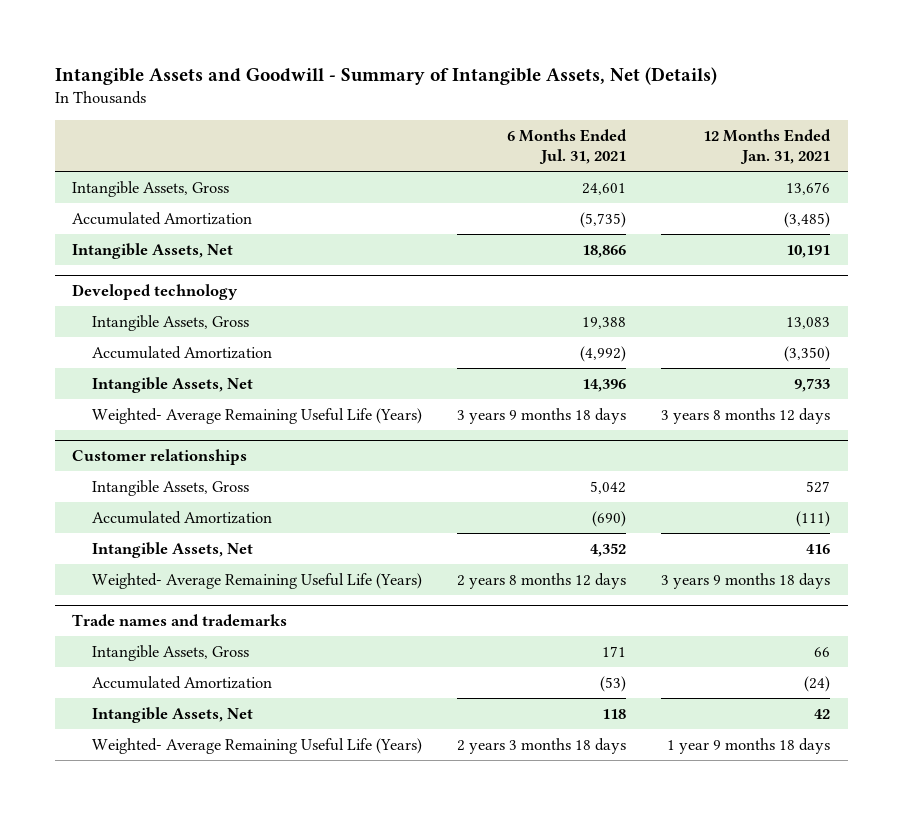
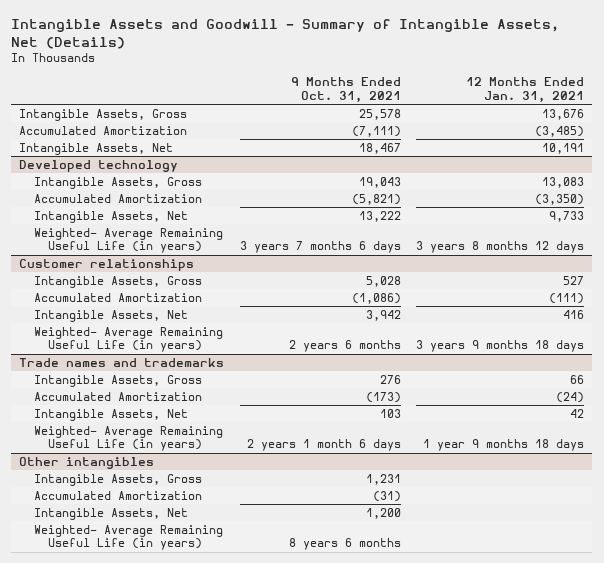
- | 6 Months Ended Jul. 31, 2021 | 12 Months Ended Jan. 31, 2021
+ | 9 Months Ended Oct. 31, 2021 | 12 Months Ended Jan. 31, 2021
@ Developed technology
- Weighted- Average Remaining Useful Life (Years) | 3 years 9 months 18 days | 3 years 8 months 12 days
+ Weighted- Average Remaining Useful Life (in years) | 3 years 7 months 6 days | 3 years 8 months 12 days
@ Customer relationships
- Weighted- Average Remaining Useful Life (Years) | 2 years 8 months 12 days | 3 years 9 months 18 days
+ Weighted- Average Remaining Useful Life (in years) | 2 years 6 months | 3 years 9 months 18 days
@ Trade names and trademarks
- Weighted- Average Remaining Useful Life (Years) | 2 years 3 months 18 days | 1 year 9 months 18 days
+ Weighted- Average Remaining Useful Life (in years) | 2 years 1 month 6 days | 1 year 9 months 18 days
+ Other intangibles
+ Intangible Assets, Gross | 1,231 |
+ Accumulated Amortization | (31) |
+ Intangible Assets, Net | 1,200 |
+ Weighted- Average Remaining Useful Life (in years) | 8 years 6 months |

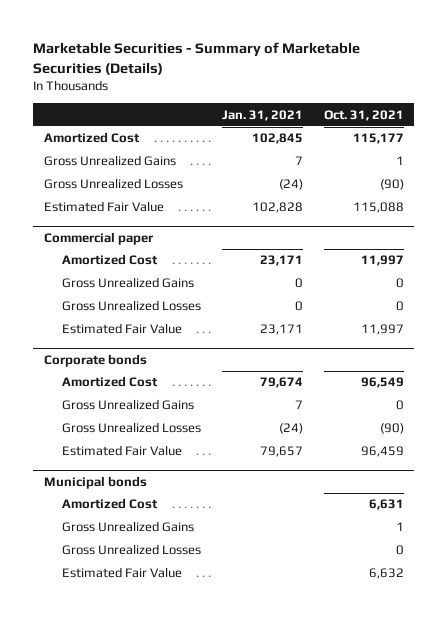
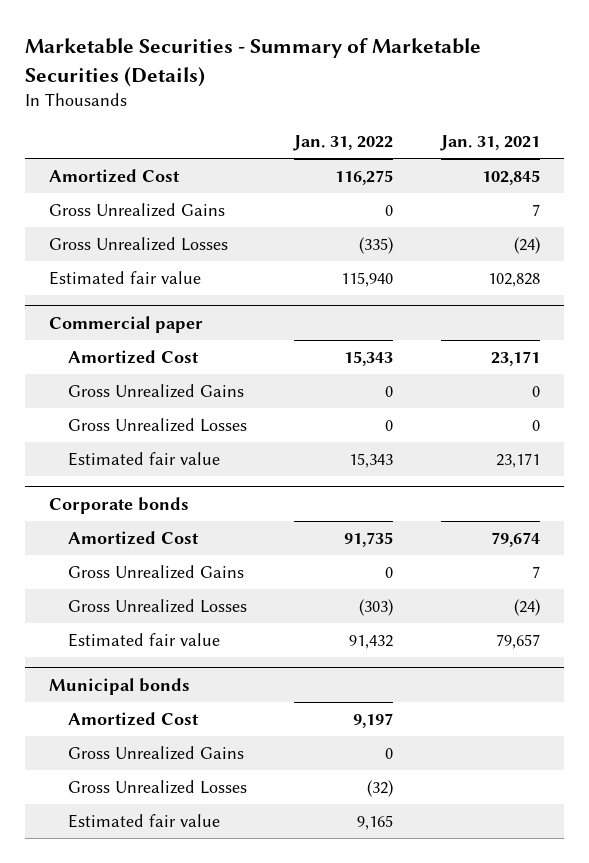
- | Jan. 31, 2021 | Oct. 31, 2021
+ | Jan. 31, 2022 | Jan. 31, 2021
- Estimated Fair Value | 102,828 | 115,088
+ Estimated fair value | 115,940 | 102,828
@ Commercial paper
- Estimated Fair Value | 23,171 | 11,997
+ Estimated fair value | 15,343 | 23,171
@ Corporate bonds
- Estimated Fair Value | 79,657 | 96,459
+ Estimated fair value | 91,432 | 79,657
@ Municipal bonds
- Estimated Fair Value | | 6,632
+ Estimated fair value | 9,165 |

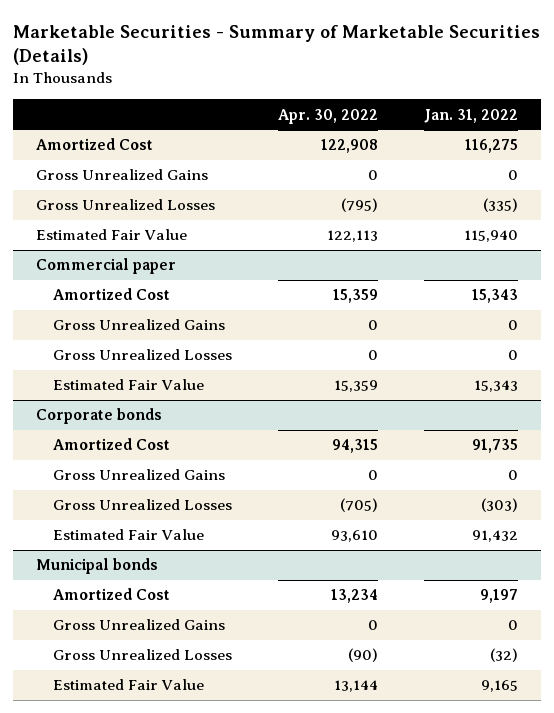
- | Jan. 31, 2022 | Jan. 31, 2021
+ | Apr. 30, 2022 | Jan. 31, 2022
- Estimated fair value | 115,940 | 102,828
+ Estimated Fair Value | 122,113 | 115,940
@ Commercial paper
- Estimated fair value | 15,343 | 23,171
+ Estimated Fair Value | 15,359 | 15,343
@ Corporate bonds
- Estimated fair value | 91,432 | 79,657
+ Estimated Fair Value | 93,610 | 91,432
@ Municipal bonds
- Estimated fair value | 9,165 |
+ Estimated Fair Value | 13,144 | 9,165

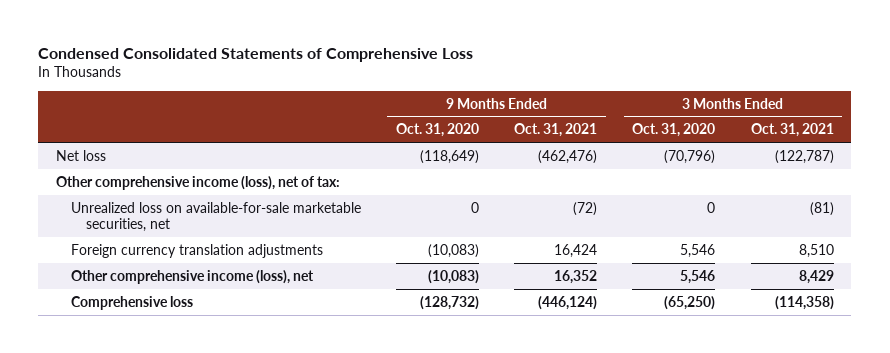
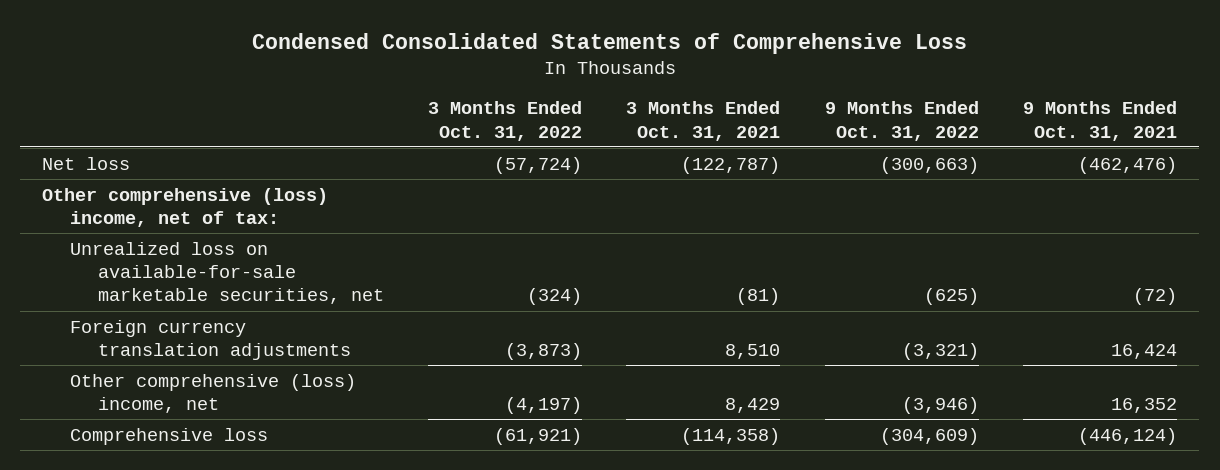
- | 9 Months Ended Oct. 31, 2020 | 9 Months Ended Oct. 31, 2021 | 3 Months Ended Oct. 31, 2020 | 3 Months Ended Oct. 31, 2021
+ | 3 Months Ended Oct. 31, 2022 | 3 Months Ended Oct. 31, 2021 | 9 Months Ended Oct. 31, 2022 | 9 Months Ended Oct. 31, 2021
- Other comprehensive income (loss), net of tax:
+ Other comprehensive (loss) income, net of tax:
- Other comprehensive income (loss), net | (10,083) | 16,352 | 5,546 | 8,429
+ Other comprehensive (loss) income, net | (4,197) | 8,429 | (3,946) | 16,352

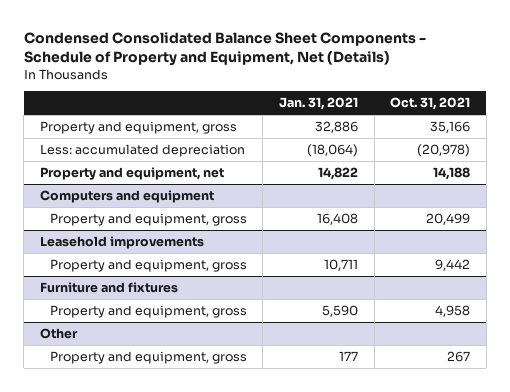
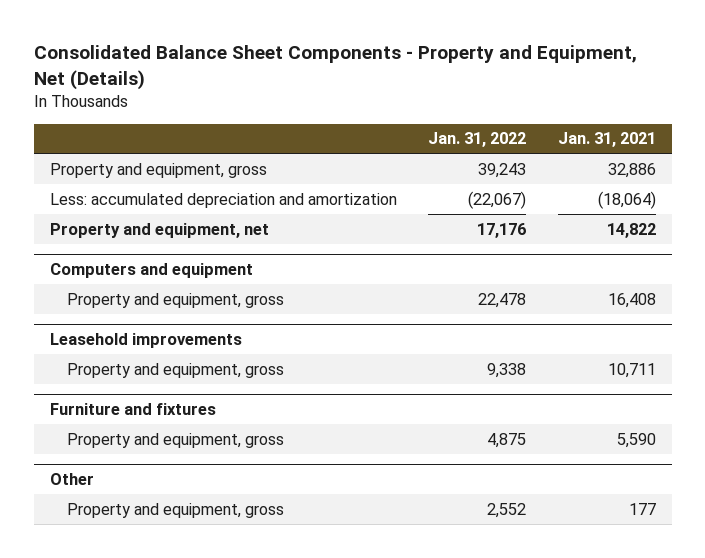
- Condensed Consolidated Balance Sheet Components - Schedule of Property and Equipment, Net (Details)
+ Consolidated Balance Sheet Components - Property and Equipment, Net (Details)
- | Jan. 31, 2021 | Oct. 31, 2021
+ | Jan. 31, 2022 | Jan. 31, 2021
- Less: accumulated depreciation | (18,064) | (20,978)
+ Less: accumulated depreciation and amortization | (22,067) | (18,064)

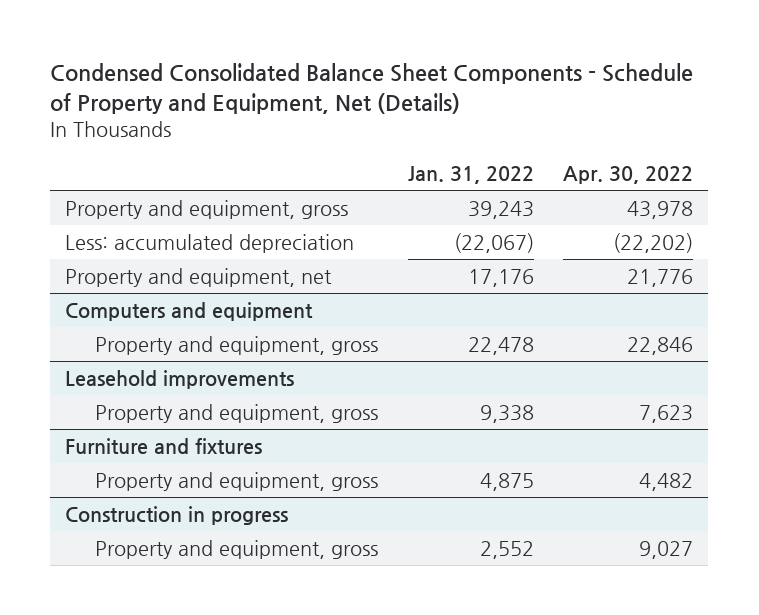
- Consolidated Balance Sheet Components - Property and Equipment, Net (Details)
+ Condensed Consolidated Balance Sheet Components - Schedule of Property and Equipment, Net (Details)
- | Jan. 31, 2022 | Jan. 31, 2021
+ | Jan. 31, 2022 | Apr. 30, 2022
- Less: accumulated depreciation and amortization | (22,067) | (18,064)
+ Less: accumulated depreciation | (22,067) | (22,202)
- Other
+ Construction in progress

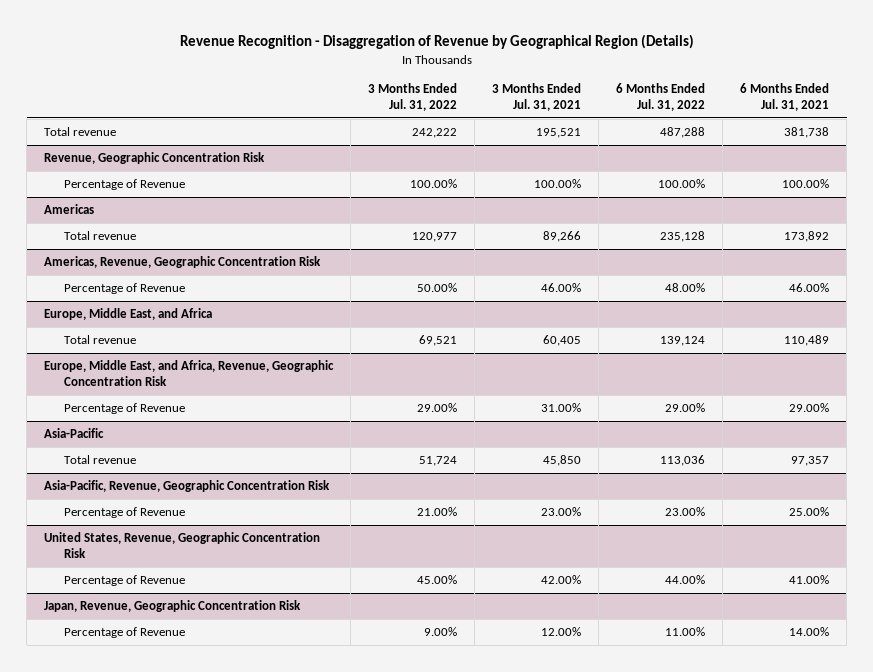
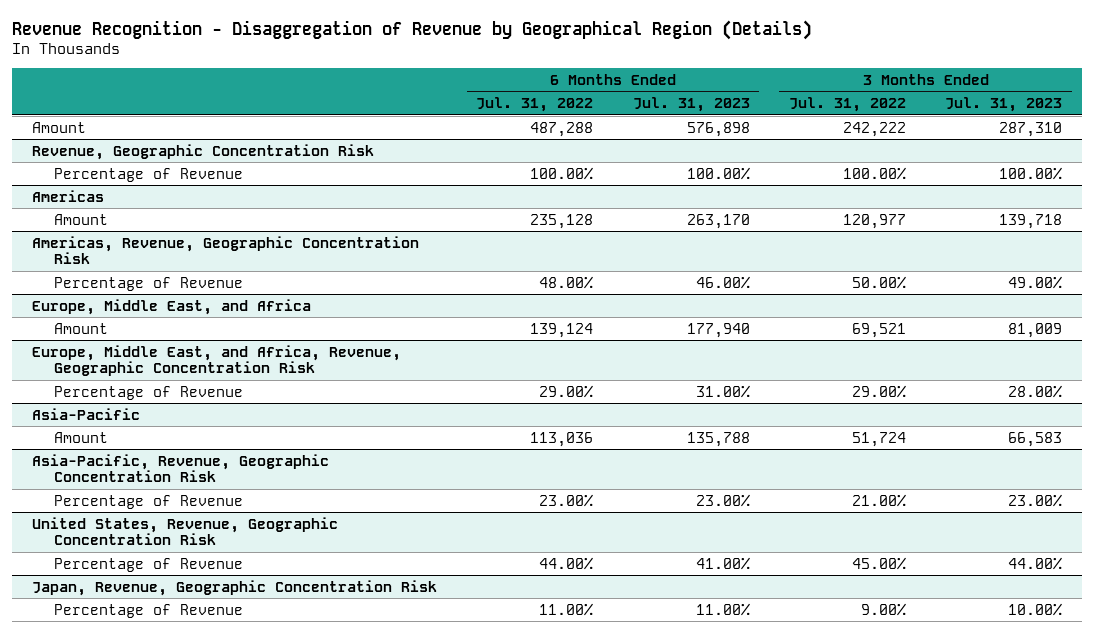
- | 3 Months Ended Jul. 31, 2022 | 3 Months Ended Jul. 31, 2021 | 6 Months Ended Jul. 31, 2022 | 6 Months Ended Jul. 31, 2021
+ | 6 Months Ended Jul. 31, 2022 | 6 Months Ended Jul. 31, 2023 | 3 Months Ended Jul. 31, 2022 | 3 Months Ended Jul. 31, 2023
- Total revenue | 242,222 | 195,521 | 487,288 | 381,738
+ Amount | 487,288 | 576,898 | 242,222 | 287,310
@ Americas
- Total revenue | 120,977 | 89,266 | 235,128 | 173,892
+ Amount | 235,128 | 263,170 | 120,977 | 139,718
@ Europe, Middle East, and Africa
- Total revenue | 69,521 | 60,405 | 139,124 | 110,489
+ Amount | 139,124 | 177,940 | 69,521 | 81,009
@ Asia-Pacific
- Total revenue | 51,724 | 45,850 | 113,036 | 97,357
+ Amount | 113,036 | 135,788 | 51,724 | 66,583

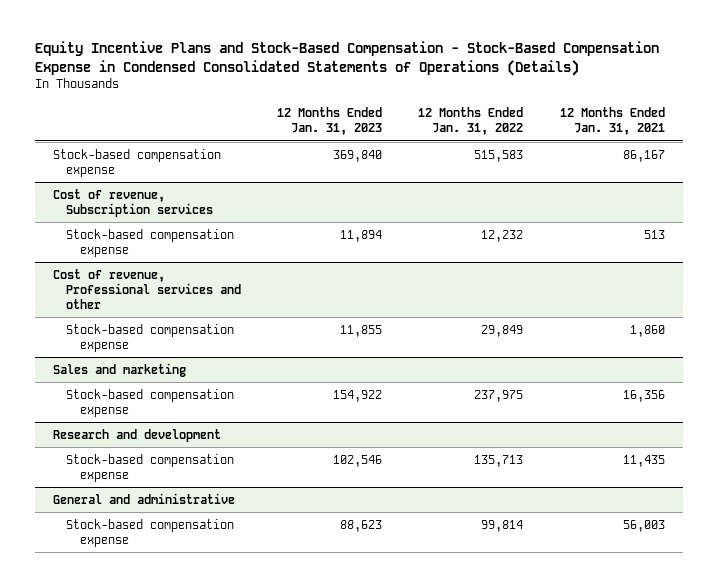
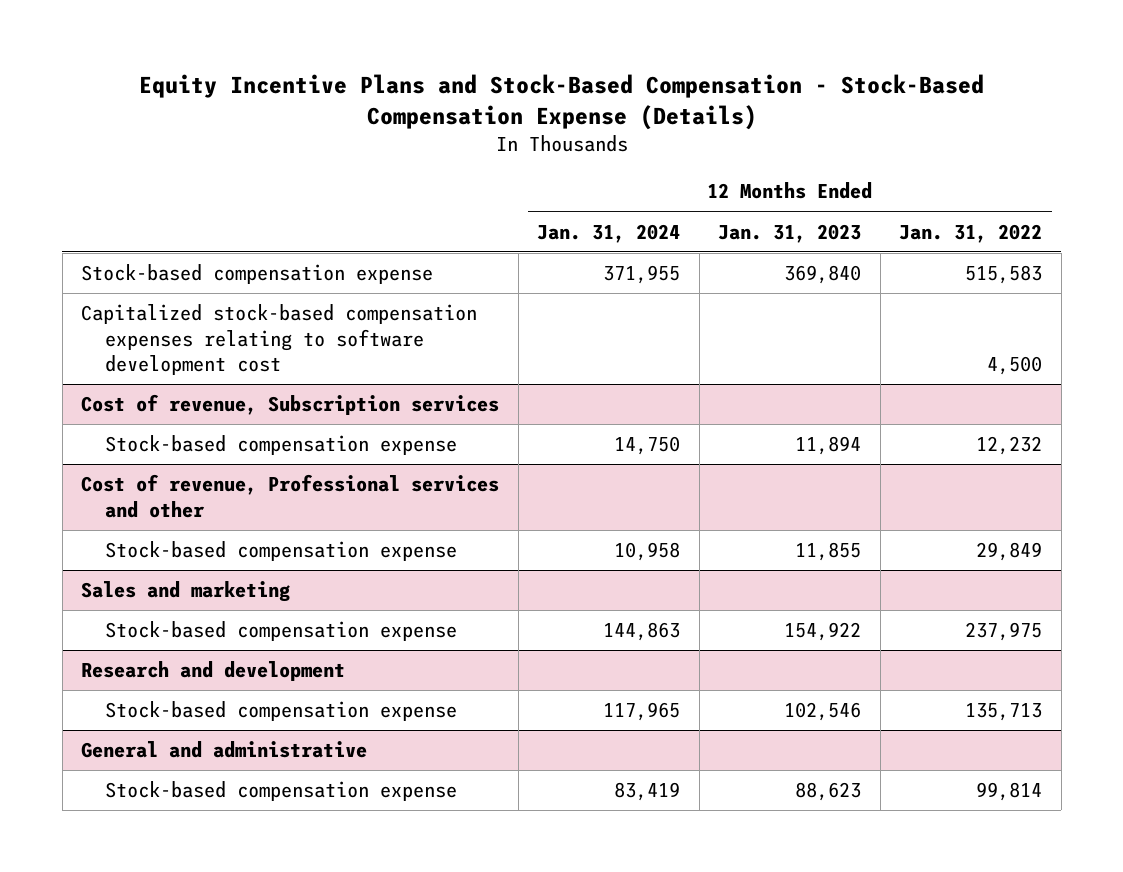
- Equity Incentive Plans and Stock-Based Compensation - Stock-Based Compensation Expense in Condensed Consolidated Statements of Operations (Details)
+ Equity Incentive Plans and Stock-Based Compensation - Stock-Based Compensation Expense (Details)
- | 12 Months Ended Jan. 31, 2023 | 12 Months Ended Jan. 31, 2022 | 12 Months Ended Jan. 31, 2021
+ | 12 Months Ended Jan. 31, 2024 | 12 Months Ended Jan. 31, 2023 | 12 Months Ended Jan. 31, 2022
+ Capitalized stock-based compensation expenses relating to software development cost | | | 4,500

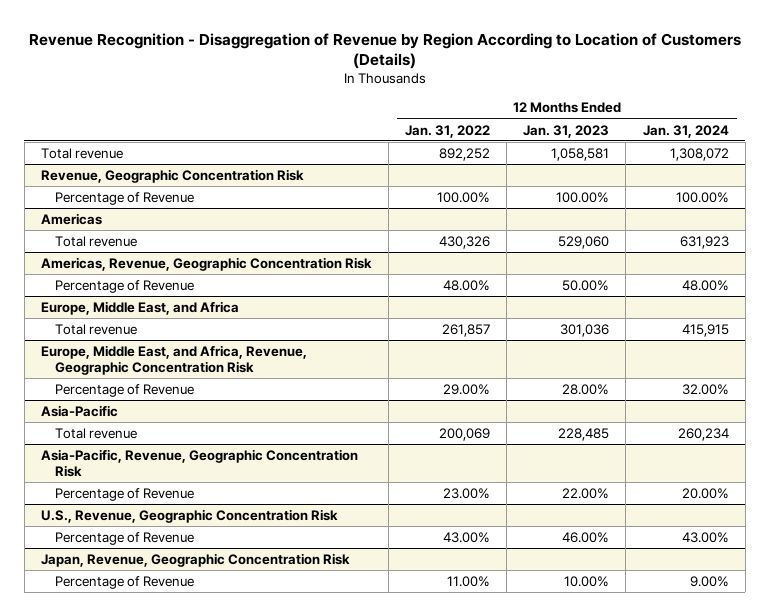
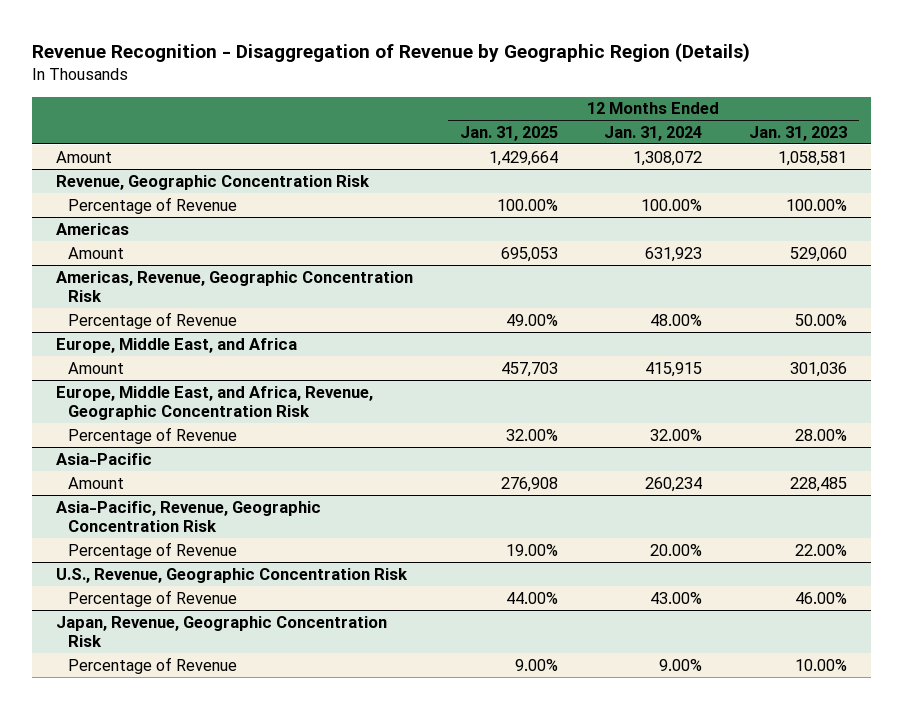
- Revenue Recognition - Disaggregation of Revenue by Region According to Location of Customers (Details)
+ Revenue Recognition - Disaggregation of Revenue by Geographic Region (Details)
- | 12 Months Ended Jan. 31, 2022 | 12 Months Ended Jan. 31, 2023 | 12 Months Ended Jan. 31, 2024
+ | 12 Months Ended Jan. 31, 2025 | 12 Months Ended Jan. 31, 2024 | 12 Months Ended Jan. 31, 2023
- Total revenue | 892,252 | 1,058,581 | 1,308,072
+ Amount | 1,429,664 | 1,308,072 | 1,058,581
@ Americas
- Total revenue | 430,326 | 529,060 | 631,923
+ Amount | 695,053 | 631,923 | 529,060
@ Europe, Middle East, and Africa
- Total revenue | 261,857 | 301,036 | 415,915
+ Amount | 457,703 | 415,915 | 301,036
@ Asia-Pacific
- Total revenue | 200,069 | 228,485 | 260,234
+ Amount | 276,908 | 260,234 | 228,485

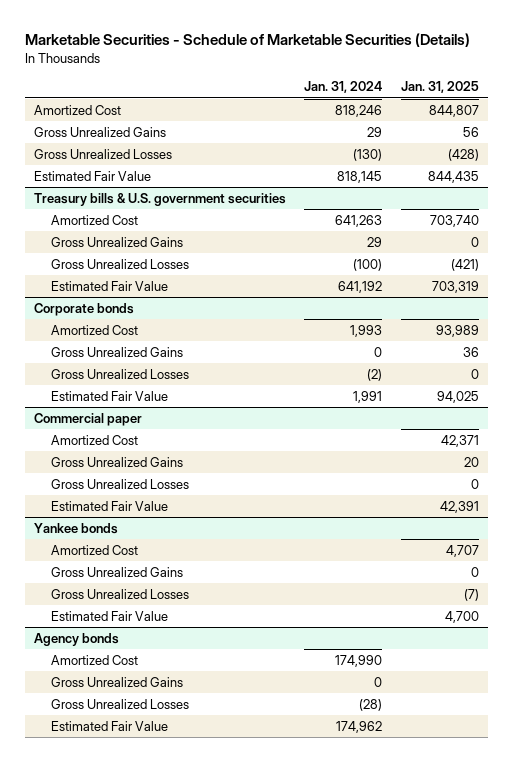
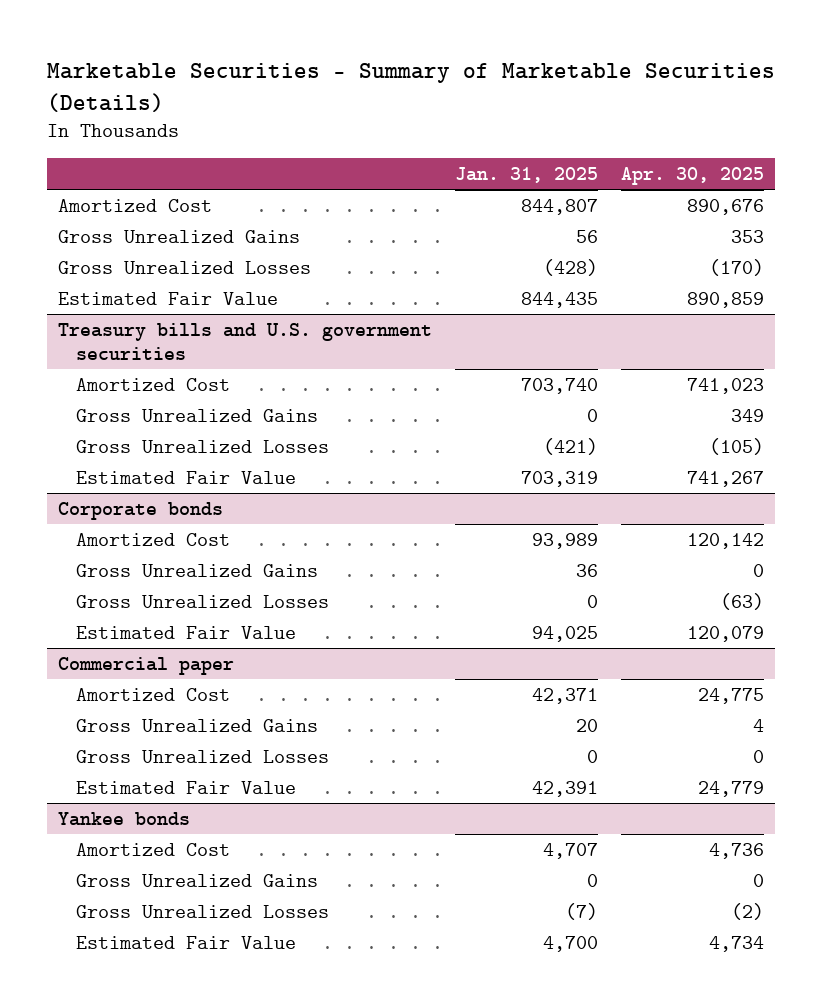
- Marketable Securities - Schedule of Marketable Securities (Details)
+ Marketable Securities - Summary of Marketable Securities (Details)
- | Jan. 31, 2024 | Jan. 31, 2025
+ | Jan. 31, 2025 | Apr. 30, 2025
- Treasury bills & U.S. government securities
+ Treasury bills and U.S. government securities
- Agency bonds
- Amortized Cost | 174,990 |
- Gross Unrealized Gains | 0 |
- Gross Unrealized Losses | (28) |
- Estimated Fair Value | 174,962 |

